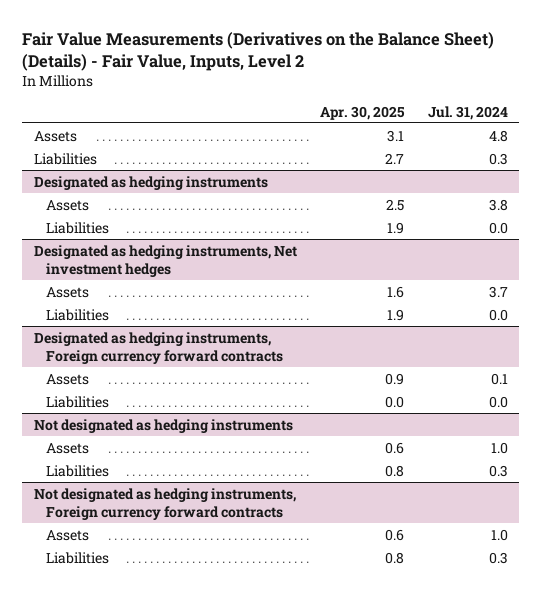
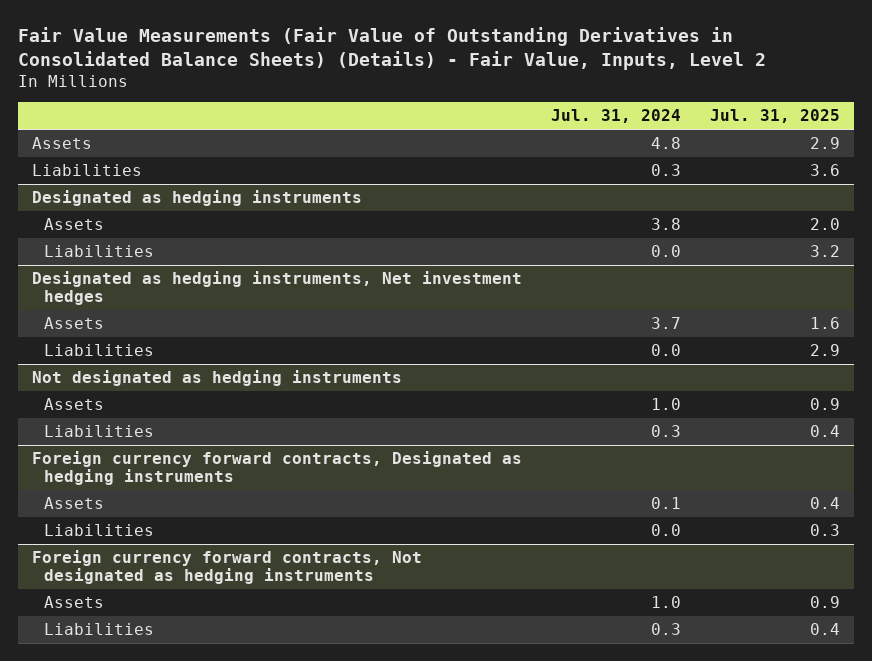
- Fair Value Measurements (Derivatives on the Balance Sheet) (Details) - Fair Value, Inputs, Level 2
+ Fair Value Measurements (Fair Value of Outstanding Derivatives in Consolidated Balance Sheets) (Details) - Fair Value, Inputs, Level 2
- | Apr. 30, 2025 | Jul. 31, 2024
+ | Jul. 31, 2024 | Jul. 31, 2025
- Designated as hedging instruments, Foreign currency forward contracts
- Assets | 0.9 | 0.1
- Liabilities | 0.0 | 0.0
- Not designated as hedging instruments, Foreign currency forward contracts
+ Foreign currency forward contracts, Designated as hedging instruments
+ Assets | 0.1 | 0.4
+ Liabilities | 0.0 | 0.3
+ Foreign currency forward contracts, Not designated as hedging instruments

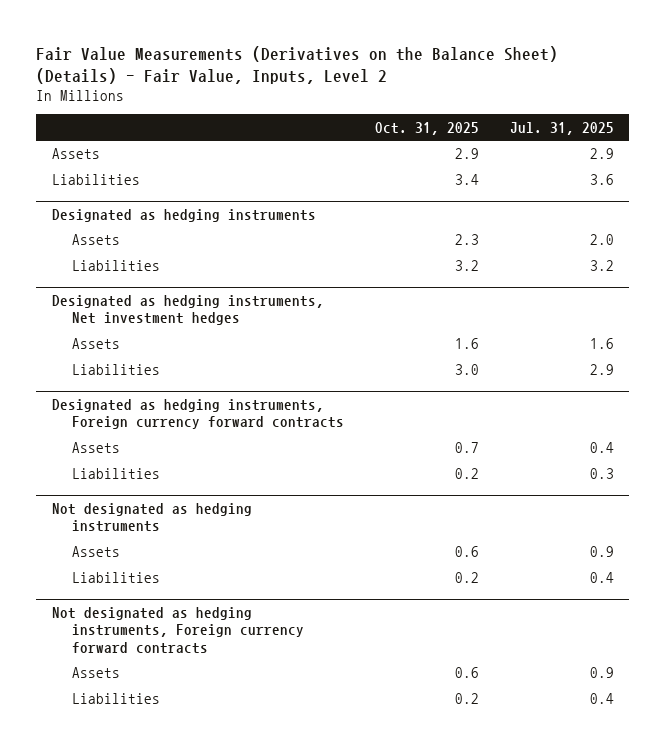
- Fair Value Measurements (Fair Value of Outstanding Derivatives in Consolidated Balance Sheets) (Details) - Fair Value, Inputs, Level 2
+ Fair Value Measurements (Derivatives on the Balance Sheet) (Details) - Fair Value, Inputs, Level 2
- | Jul. 31, 2024 | Jul. 31, 2025
+ | Oct. 31, 2025 | Jul. 31, 2025
+ Designated as hedging instruments, Foreign currency forward contracts
+ Assets | 0.7 | 0.4
+ Liabilities | 0.2 | 0.3
- Foreign currency forward contracts, Designated as hedging instruments
- Assets | 0.1 | 0.4
- Liabilities | 0.0 | 0.3
- Foreign currency forward contracts, Not designated as hedging instruments
+ Not designated as hedging instruments, Foreign currency forward contracts

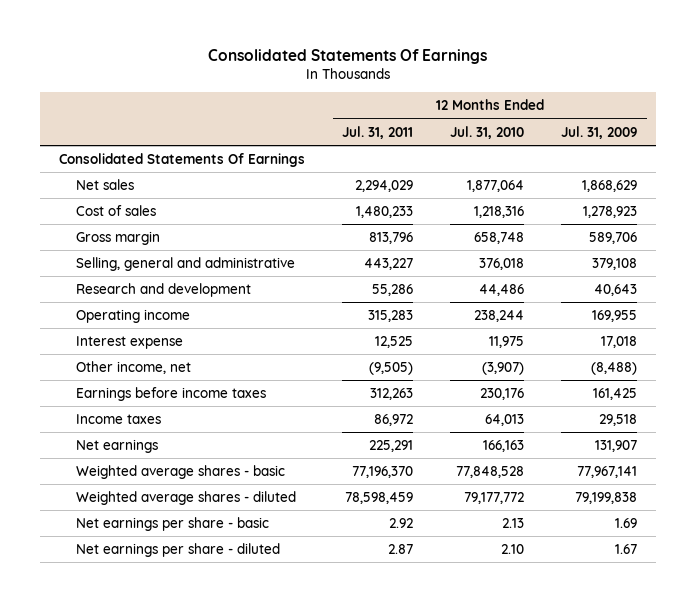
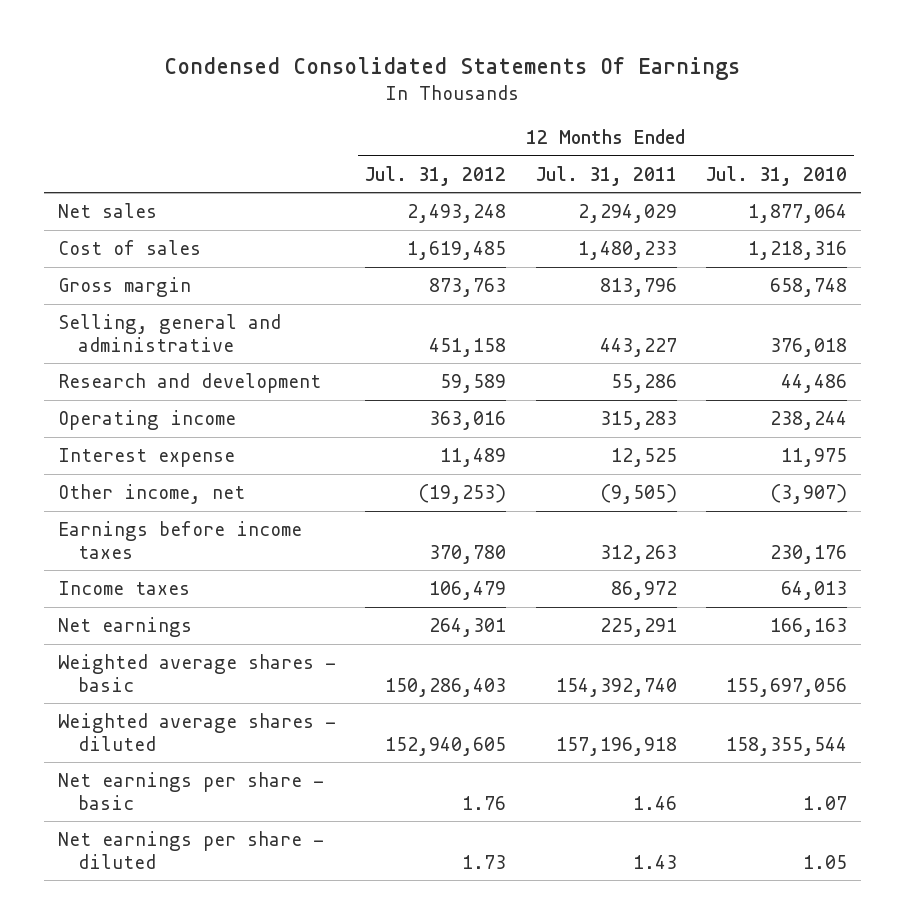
- Consolidated Statements Of Earnings
+ Condensed Consolidated Statements Of Earnings
- | 12 Months Ended Jul. 31, 2011 | 12 Months Ended Jul. 31, 2010 | 12 Months Ended Jul. 31, 2009
+ | 12 Months Ended Jul. 31, 2012 | 12 Months Ended Jul. 31, 2011 | 12 Months Ended Jul. 31, 2010
- Consolidated Statements Of Earnings
- Weighted average shares - basic | 77,196,370 | 77,848,528 | 77,967,141
- Weighted average shares - diluted | 78,598,459 | 79,177,772 | 79,199,838
- Net earnings per share - basic | 2.92 | 2.13 | 1.69
- Net earnings per share - diluted | 2.87 | 2.10 | 1.67
+ Weighted average shares - basic | 150,286,403 | 154,392,740 | 155,697,056
+ Weighted average shares - diluted | 152,940,605 | 157,196,918 | 158,355,544
+ Net earnings per share - basic | 1.76 | 1.46 | 1.07
+ Net earnings per share - diluted | 1.73 | 1.43 | 1.05

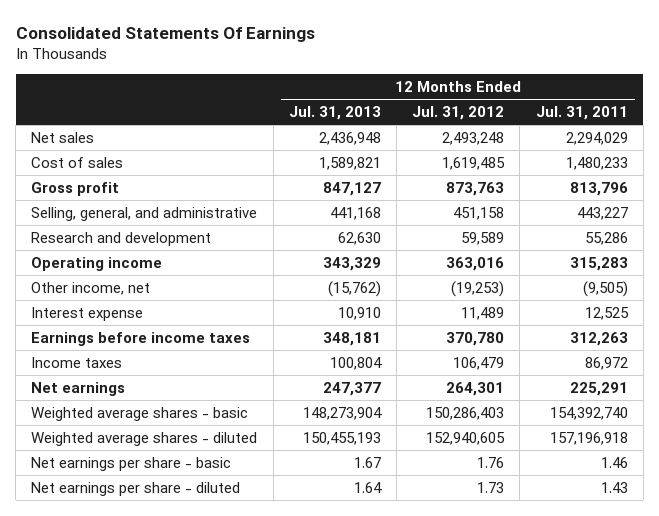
- Condensed Consolidated Statements Of Earnings
+ Consolidated Statements Of Earnings
- | 12 Months Ended Jul. 31, 2012 | 12 Months Ended Jul. 31, 2011 | 12 Months Ended Jul. 31, 2010
+ | 12 Months Ended Jul. 31, 2013 | 12 Months Ended Jul. 31, 2012 | 12 Months Ended Jul. 31, 2011
- Gross margin | 873,763 | 813,796 | 658,748
- Selling, general and administrative | 451,158 | 443,227 | 376,018
+ Gross profit | 847,127 | 873,763 | 813,796
+ Selling, general, and administrative | 441,168 | 451,158 | 443,227
moved down: Interest expense | 10,910 | 11,489 | 12,525

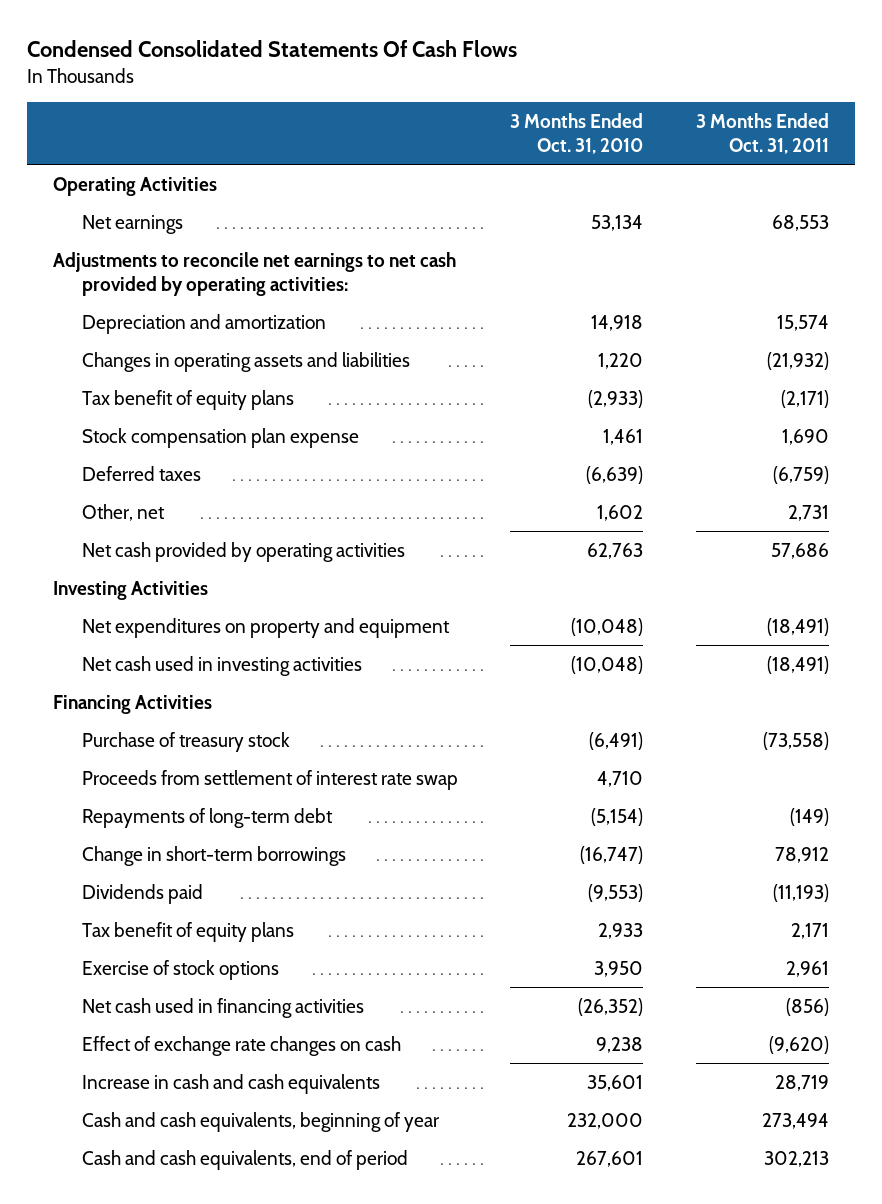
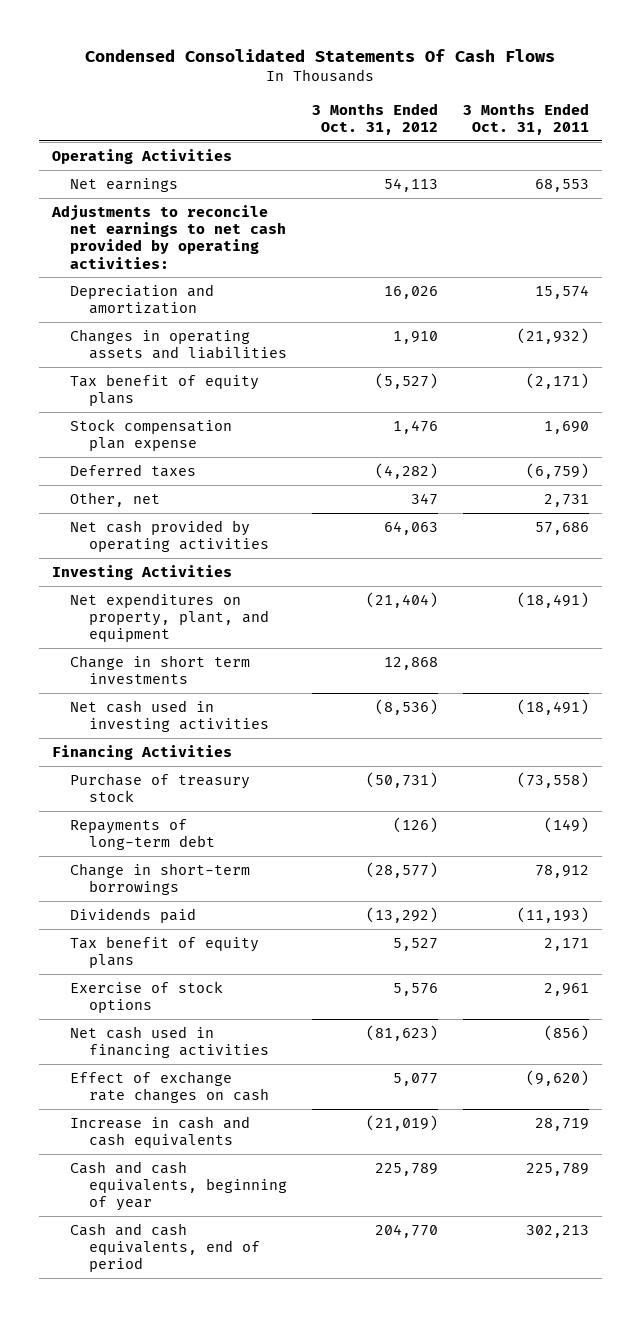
- | 3 Months Ended Oct. 31, 2010 | 3 Months Ended Oct. 31, 2011
+ | 3 Months Ended Oct. 31, 2012 | 3 Months Ended Oct. 31, 2011
- Net expenditures on property and equipment | (10,048) | (18,491)
+ Net expenditures on property, plant, and equipment | (21,404) | (18,491)
+ Change in short term investments | 12,868 |
- Proceeds from settlement of interest rate swap | 4,710 |
- Cash and cash equivalents, beginning of year | 232,000 | 273,494
+ Cash and cash equivalents, beginning of year | 225,789 | 225,789

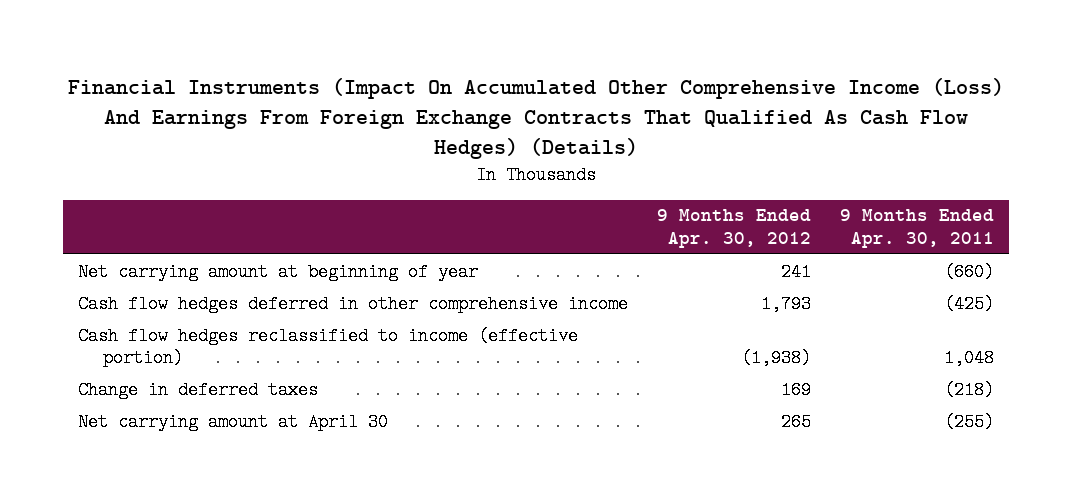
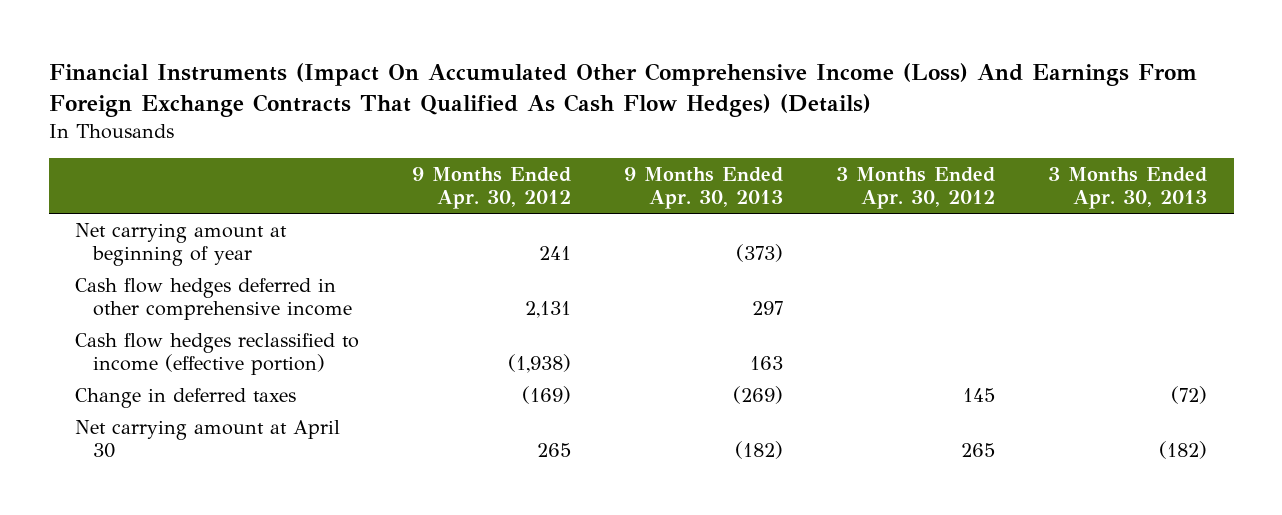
- | 9 Months Ended Apr. 30, 2012 | 9 Months Ended Apr. 30, 2011
+ | 9 Months Ended Apr. 30, 2012 | 9 Months Ended Apr. 30, 2013 | 3 Months Ended Apr. 30, 2012 | 3 Months Ended Apr. 30, 2013
- Cash flow hedges deferred in other comprehensive income | 1,793 | (425)
+ Cash flow hedges deferred in other comprehensive income | 2,131 | 297 | |
- Change in deferred taxes | 169 | (218)
+ Change in deferred taxes | (169) | (269) | 145 | (72)

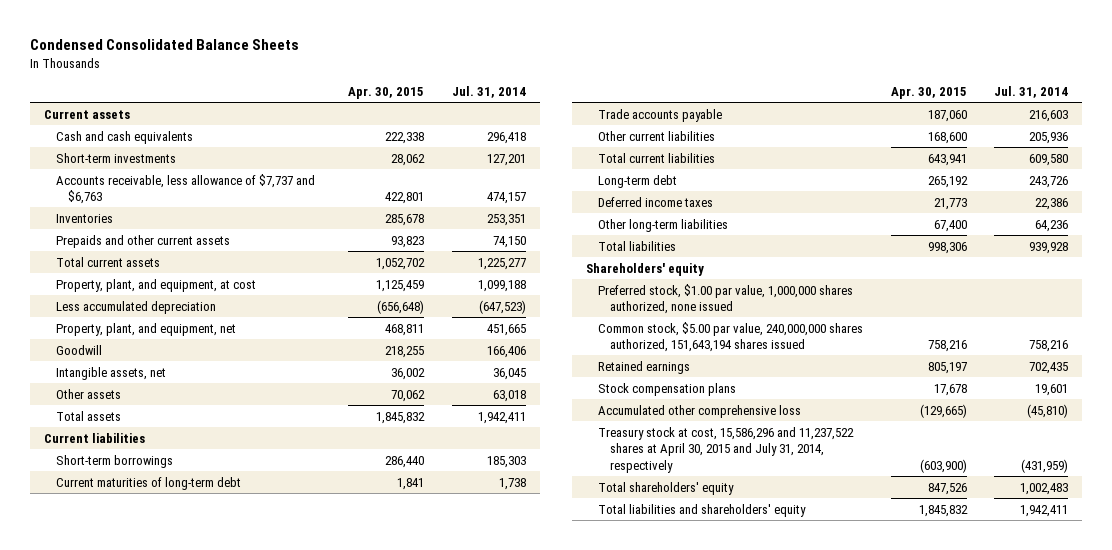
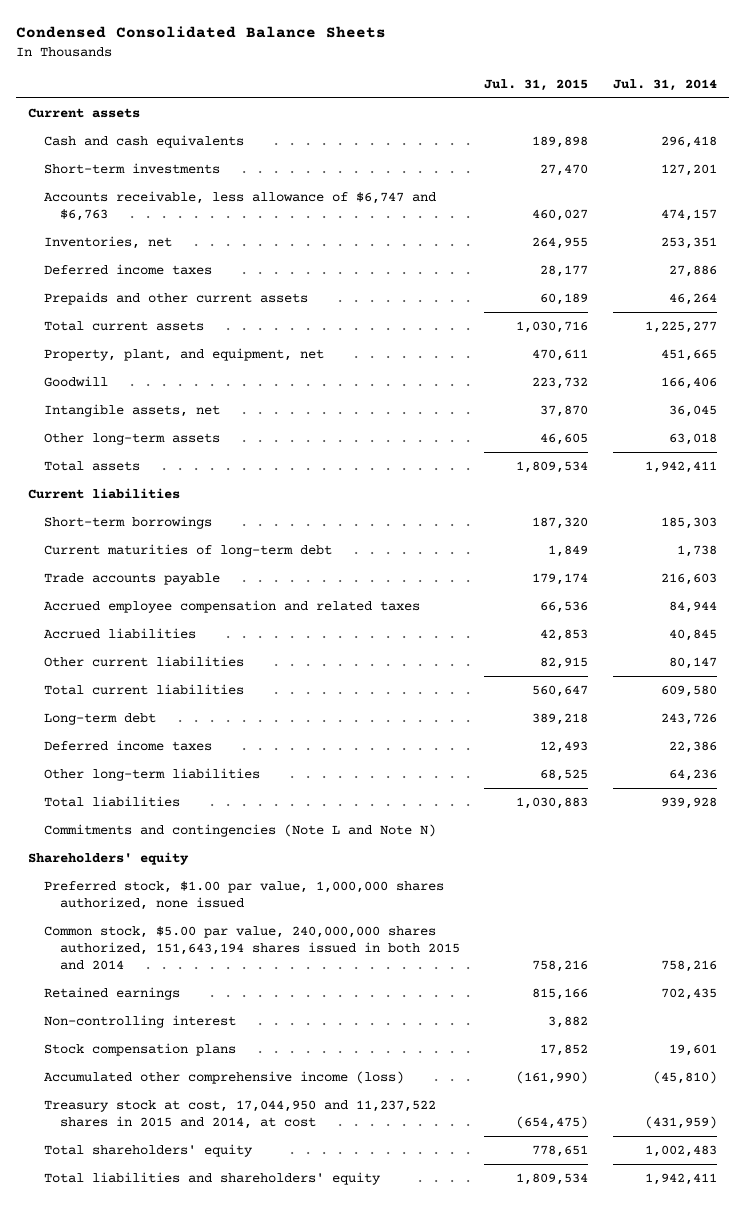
- | Apr. 30, 2015 | Jul. 31, 2014
+ | Jul. 31, 2015 | Jul. 31, 2014
- Accounts receivable, less allowance of $7,737 and $6,763 | 422,801 | 474,157
- Inventories | 285,678 | 253,351
- Prepaids and other current assets | 93,823 | 74,150
+ Accounts receivable, less allowance of $6,747 and $6,763 | 460,027 | 474,157
+ Inventories, net | 264,955 | 253,351
+ Deferred income taxes | 28,177 | 27,886
+ Prepaids and other current assets | 60,189 | 46,264
- Property, plant, and equipment, at cost | 1,125,459 | 1,099,188
- Less accumulated depreciation | (656,648) | (647,523)
- Other assets | 70,062 | 63,018
+ Other long-term assets | 46,605 | 63,018
- Other current liabilities | 168,600 | 205,936
+ Accrued employee compensation and related taxes | 66,536 | 84,944
+ Accrued liabilities | 42,853 | 40,845
+ Other current liabilities | 82,915 | 80,147
+ Commitments and contingencies (Note L and Note N)
- Common stock, $5.00 par value, 240,000,000 shares authorized, 151,643,194 shares issued | 758,216 | 758,216
+ Common stock, $5.00 par value, 240,000,000 shares authorized, 151,643,194 shares issued in both 2015 and 2014 | 758,216 | 758,216
+ Non-controlling interest | 3,882 |
- Accumulated other comprehensive loss | (129,665) | (45,810)
- Treasury stock at cost, 15,586,296 and 11,237,522 shares at April 30, 2015 and July 31, 2014, respectively | (603,900) | (431,959)
+ Accumulated other comprehensive income (loss) | (161,990) | (45,810)
+ Treasury stock at cost, 17,044,950 and 11,237,522 shares in 2015 and 2014, at cost | (654,475) | (431,959)

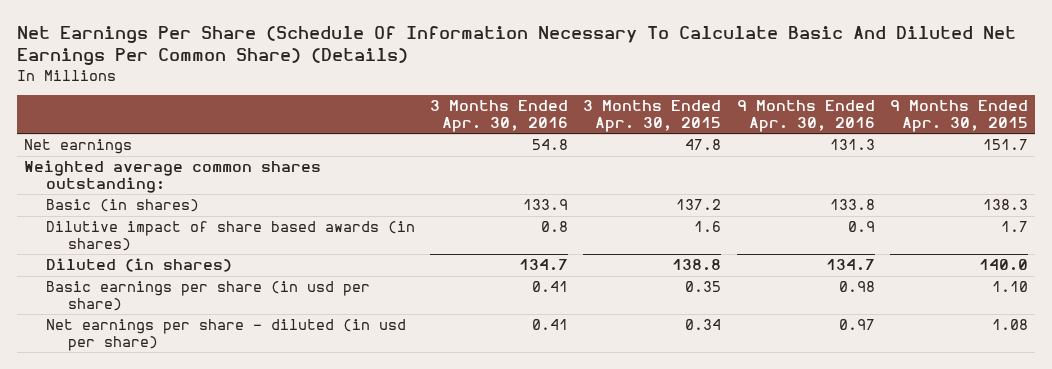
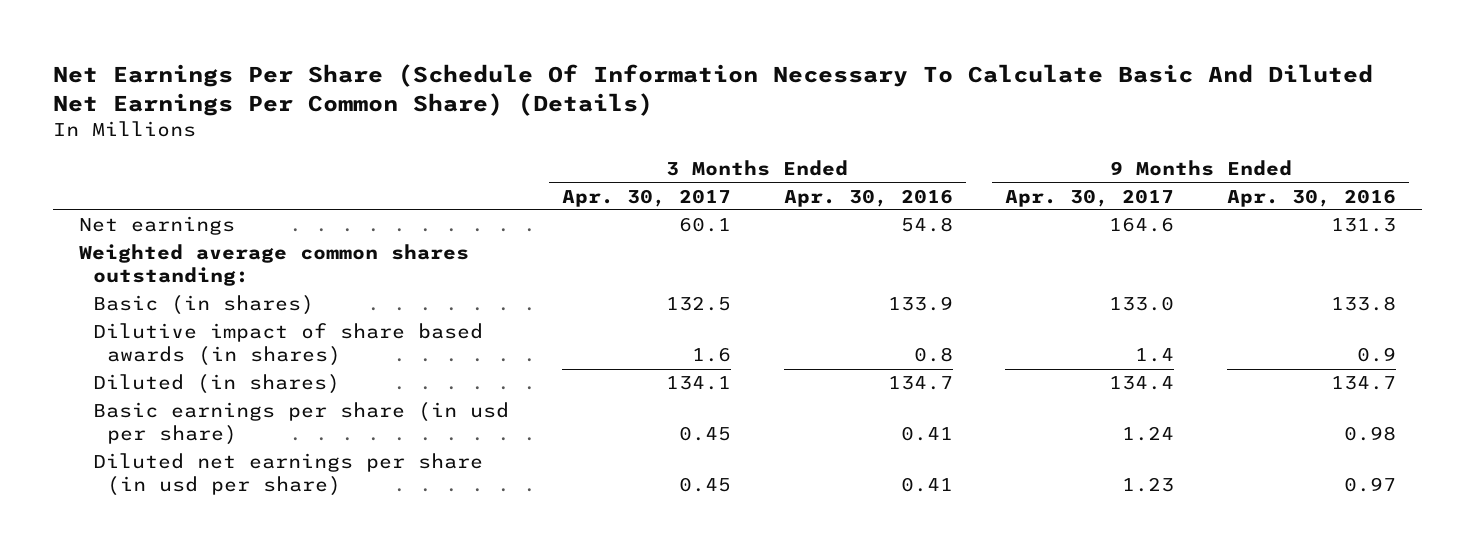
- | 3 Months Ended Apr. 30, 2016 | 3 Months Ended Apr. 30, 2015 | 9 Months Ended Apr. 30, 2016 | 9 Months Ended Apr. 30, 2015
+ | 3 Months Ended Apr. 30, 2017 | 3 Months Ended Apr. 30, 2016 | 9 Months Ended Apr. 30, 2017 | 9 Months Ended Apr. 30, 2016
- Net earnings per share - diluted (in usd per share) | 0.41 | 0.34 | 0.97 | 1.08
+ Diluted net earnings per share (in usd per share) | 0.45 | 0.41 | 1.23 | 0.97

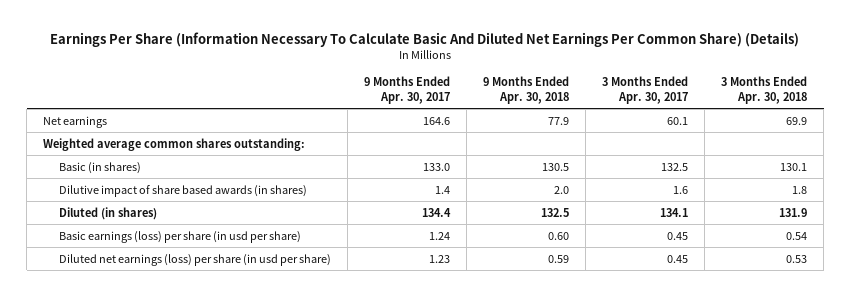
- Net Earnings Per Share (Schedule Of Information Necessary To Calculate Basic And Diluted Net Earnings Per Common Share) (Details)
+ Earnings Per Share (Information Necessary To Calculate Basic And Diluted Net Earnings Per Common Share) (Details)
- | 3 Months Ended Apr. 30, 2017 | 3 Months Ended Apr. 30, 2016 | 9 Months Ended Apr. 30, 2017 | 9 Months Ended Apr. 30, 2016
+ | 9 Months Ended Apr. 30, 2017 | 9 Months Ended Apr. 30, 2018 | 3 Months Ended Apr. 30, 2017 | 3 Months Ended Apr. 30, 2018
- Basic earnings per share (in usd per share) | 0.45 | 0.41 | 1.24 | 0.98
- Diluted net earnings per share (in usd per share) | 0.45 | 0.41 | 1.23 | 0.97
+ Basic earnings (loss) per share (in usd per share) | 1.24 | 0.60 | 0.45 | 0.54
+ Diluted net earnings (loss) per share (in usd per share) | 1.23 | 0.59 | 0.45 | 0.53

